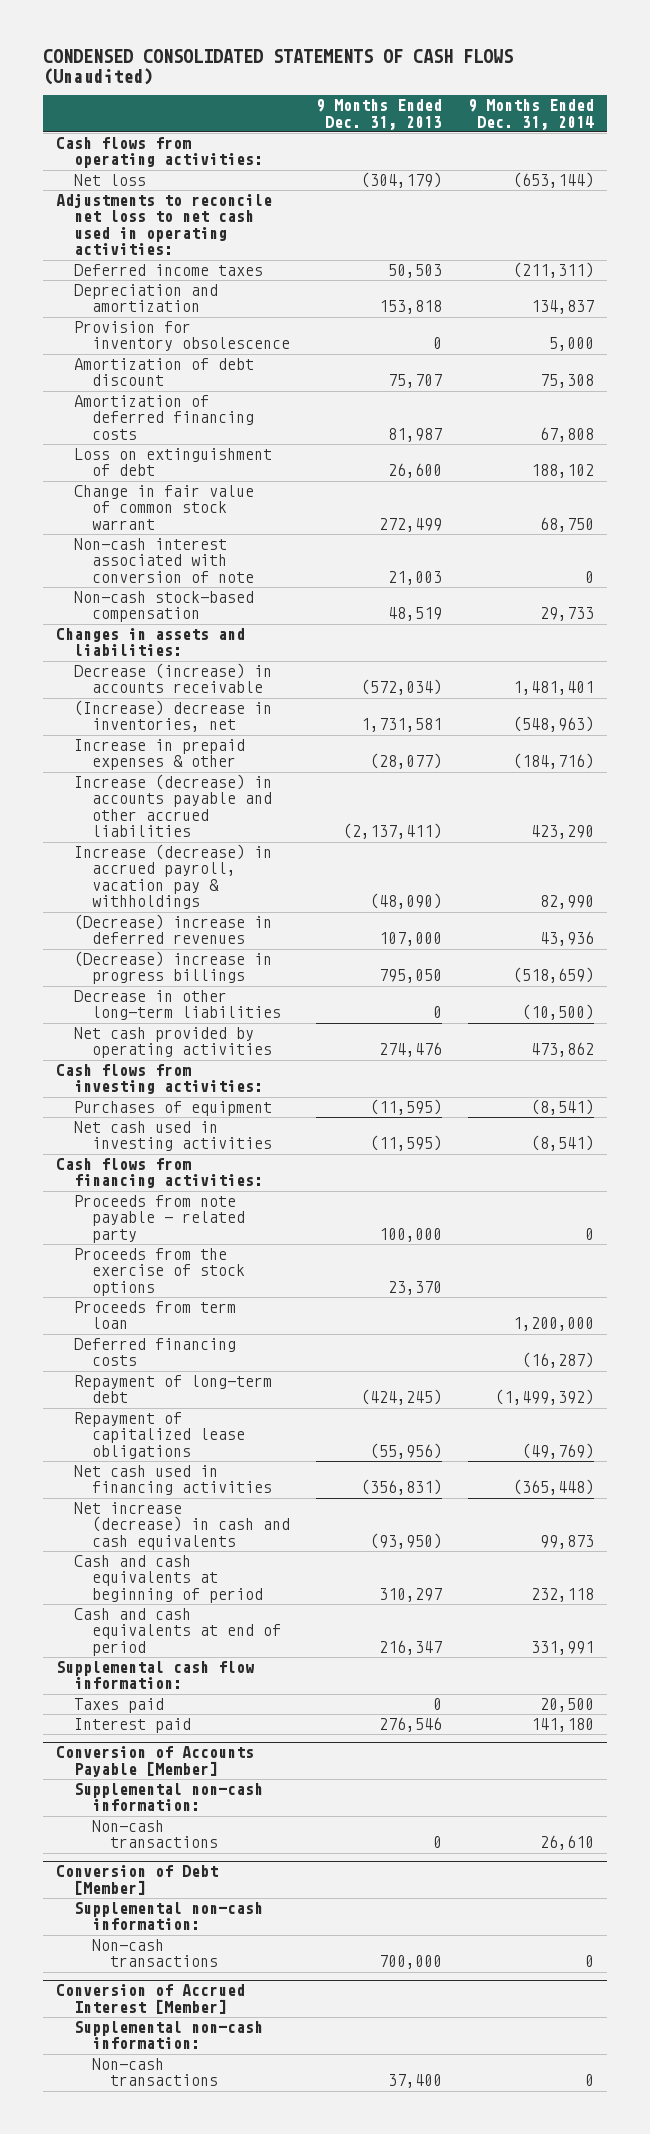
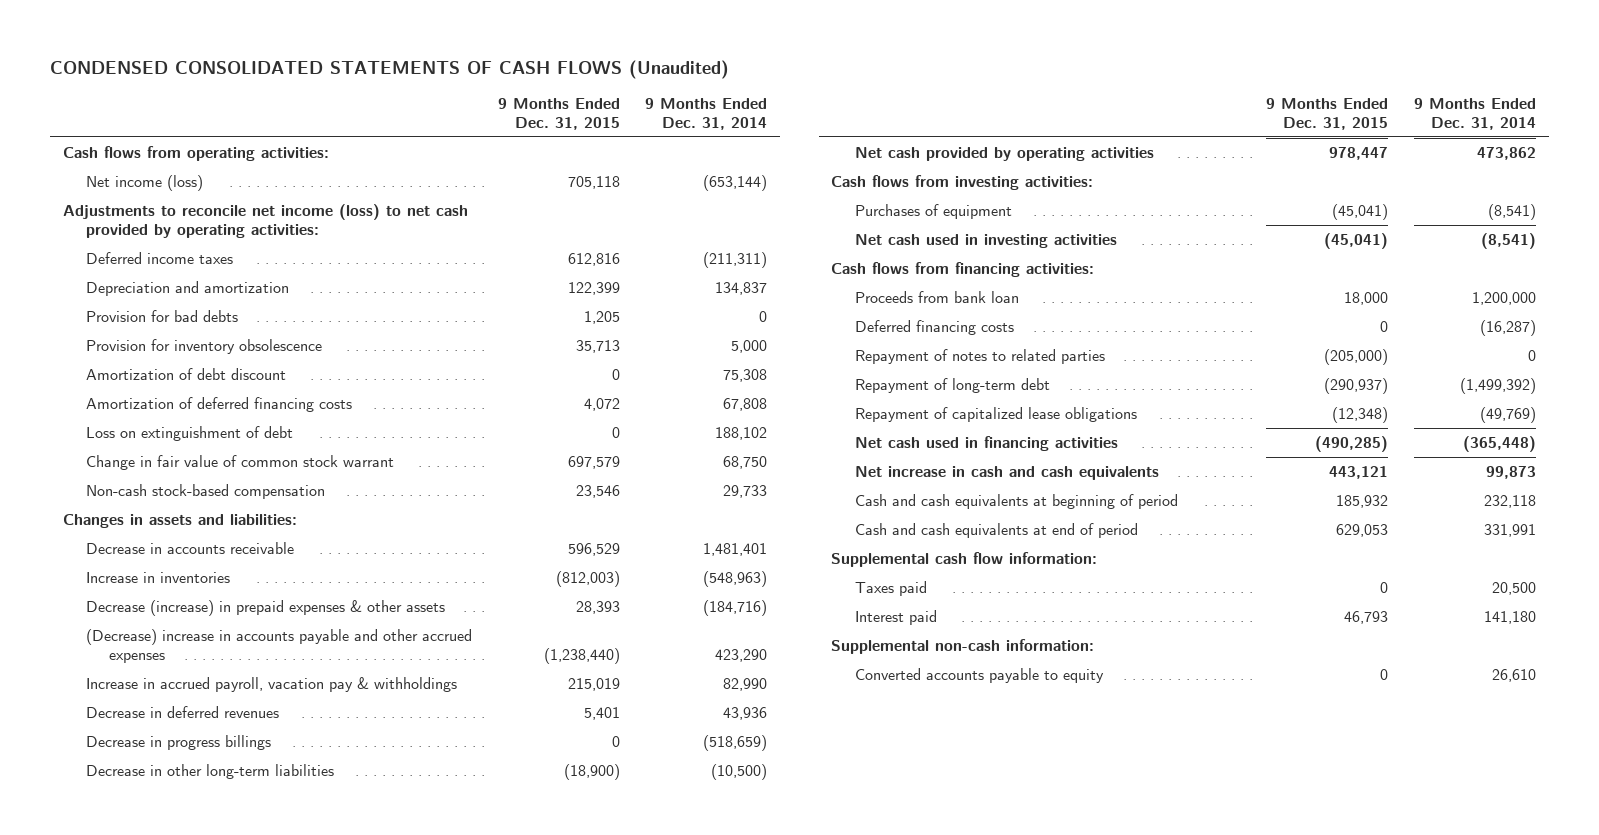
- | 9 Months Ended Dec. 31, 2013 | 9 Months Ended Dec. 31, 2014
+ | 9 Months Ended Dec. 31, 2015 | 9 Months Ended Dec. 31, 2014
- Net loss | (304,179) | (653,144)
- Adjustments to reconcile net loss to net cash used in operating activities:
+ Net income (loss) | 705,118 | (653,144)
+ Adjustments to reconcile net income (loss) to net cash provided by operating activities:
+ Provision for bad debts | 1,205 | 0
- Non-cash interest associated with conversion of note | 21,003 | 0
- Decrease (increase) in accounts receivable | (572,034) | 1,481,401
- (Increase) decrease in inventories, net | 1,731,581 | (548,963)
- Increase in prepaid expenses & other | (28,077) | (184,716)
- Increase (decrease) in accounts payable and other accrued liabilities | (2,137,411) | 423,290
- Increase (decrease) in accrued payroll, vacation pay & withholdings | (48,090) | 82,990
- (Decrease) increase in deferred revenues | 107,000 | 43,936
- (Decrease) increase in progress billings | 795,050 | (518,659)
+ Decrease in accounts receivable | 596,529 | 1,481,401
+ Increase in inventories | (812,003) | (548,963)
+ Decrease (increase) in prepaid expenses & other assets | 28,393 | (184,716)
+ (Decrease) increase in accounts payable and other accrued expenses | (1,238,440) | 423,290
+ Increase in accrued payroll, vacation pay & withholdings | 215,019 | 82,990
+ Decrease in deferred revenues | 5,401 | 43,936
+ Decrease in progress billings | 0 | (518,659)
- Proceeds from note payable - related party | 100,000 | 0
- Proceeds from the exercise of stock options | 23,370 |
- Proceeds from term loan | | 1,200,000
+ Proceeds from bank loan | 18,000 | 1,200,000
+ Repayment of notes to related parties | (205,000) | 0
- Net increase (decrease) in cash and cash equivalents | (93,950) | 99,873
+ Net increase in cash and cash equivalents | 443,121 | 99,873
- Conversion of Accounts Payable [Member]
- Non-cash transactions | 0 | 26,610
- Conversion of Debt [Member]
- Supplemental non-cash information:
- Non-cash transactions | 700,000 | 0
- Conversion of Accrued Interest [Member]
- Supplemental non-cash information:
- Non-cash transactions | 37,400 | 0
+ Converted accounts payable to equity | 0 | 26,610

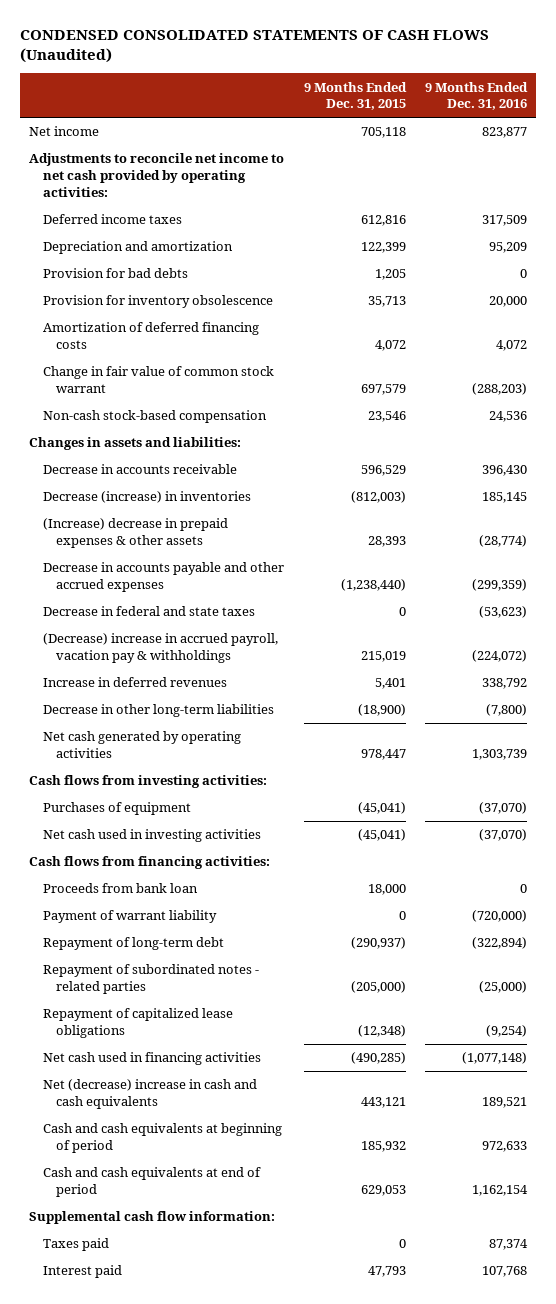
- | 9 Months Ended Dec. 31, 2015 | 9 Months Ended Dec. 31, 2014
+ | 9 Months Ended Dec. 31, 2015 | 9 Months Ended Dec. 31, 2016
- Cash flows from operating activities:
- Net income (loss) | 705,118 | (653,144)
- Adjustments to reconcile net income (loss) to net cash provided by operating activities:
+ Net income | 705,118 | 823,877
+ Adjustments to reconcile net income to net cash provided by operating activities:
- Amortization of debt discount | 0 | 75,308
- Loss on extinguishment of debt | 0 | 188,102
- Increase in inventories | (812,003) | (548,963)
- Decrease (increase) in prepaid expenses & other assets | 28,393 | (184,716)
- (Decrease) increase in accounts payable and other accrued expenses | (1,238,440) | 423,290
- Increase in accrued payroll, vacation pay & withholdings | 215,019 | 82,990
- Decrease in deferred revenues | 5,401 | 43,936
- Decrease in progress billings | 0 | (518,659)
+ Decrease (increase) in inventories | (812,003) | 185,145
+ (Increase) decrease in prepaid expenses & other assets | 28,393 | (28,774)
+ Decrease in accounts payable and other accrued expenses | (1,238,440) | (299,359)
+ Decrease in federal and state taxes | 0 | (53,623)
+ (Decrease) increase in accrued payroll, vacation pay & withholdings | 215,019 | (224,072)
+ Increase in deferred revenues | 5,401 | 338,792
- Net cash provided by operating activities | 978,447 | 473,862
+ Net cash generated by operating activities | 978,447 | 1,303,739
- Deferred financing costs | 0 | (16,287)
- Repayment of notes to related parties | (205,000) | 0
+ Payment of warrant liability | 0 | (720,000)
+ Repayment of subordinated notes - related parties | (205,000) | (25,000)
- Net increase in cash and cash equivalents | 443,121 | 99,873
+ Net (decrease) increase in cash and cash equivalents | 443,121 | 189,521
- Interest paid | 46,793 | 141,180
- Supplemental non-cash information:
- Converted accounts payable to equity | 0 | 26,610
+ Interest paid | 47,793 | 107,768

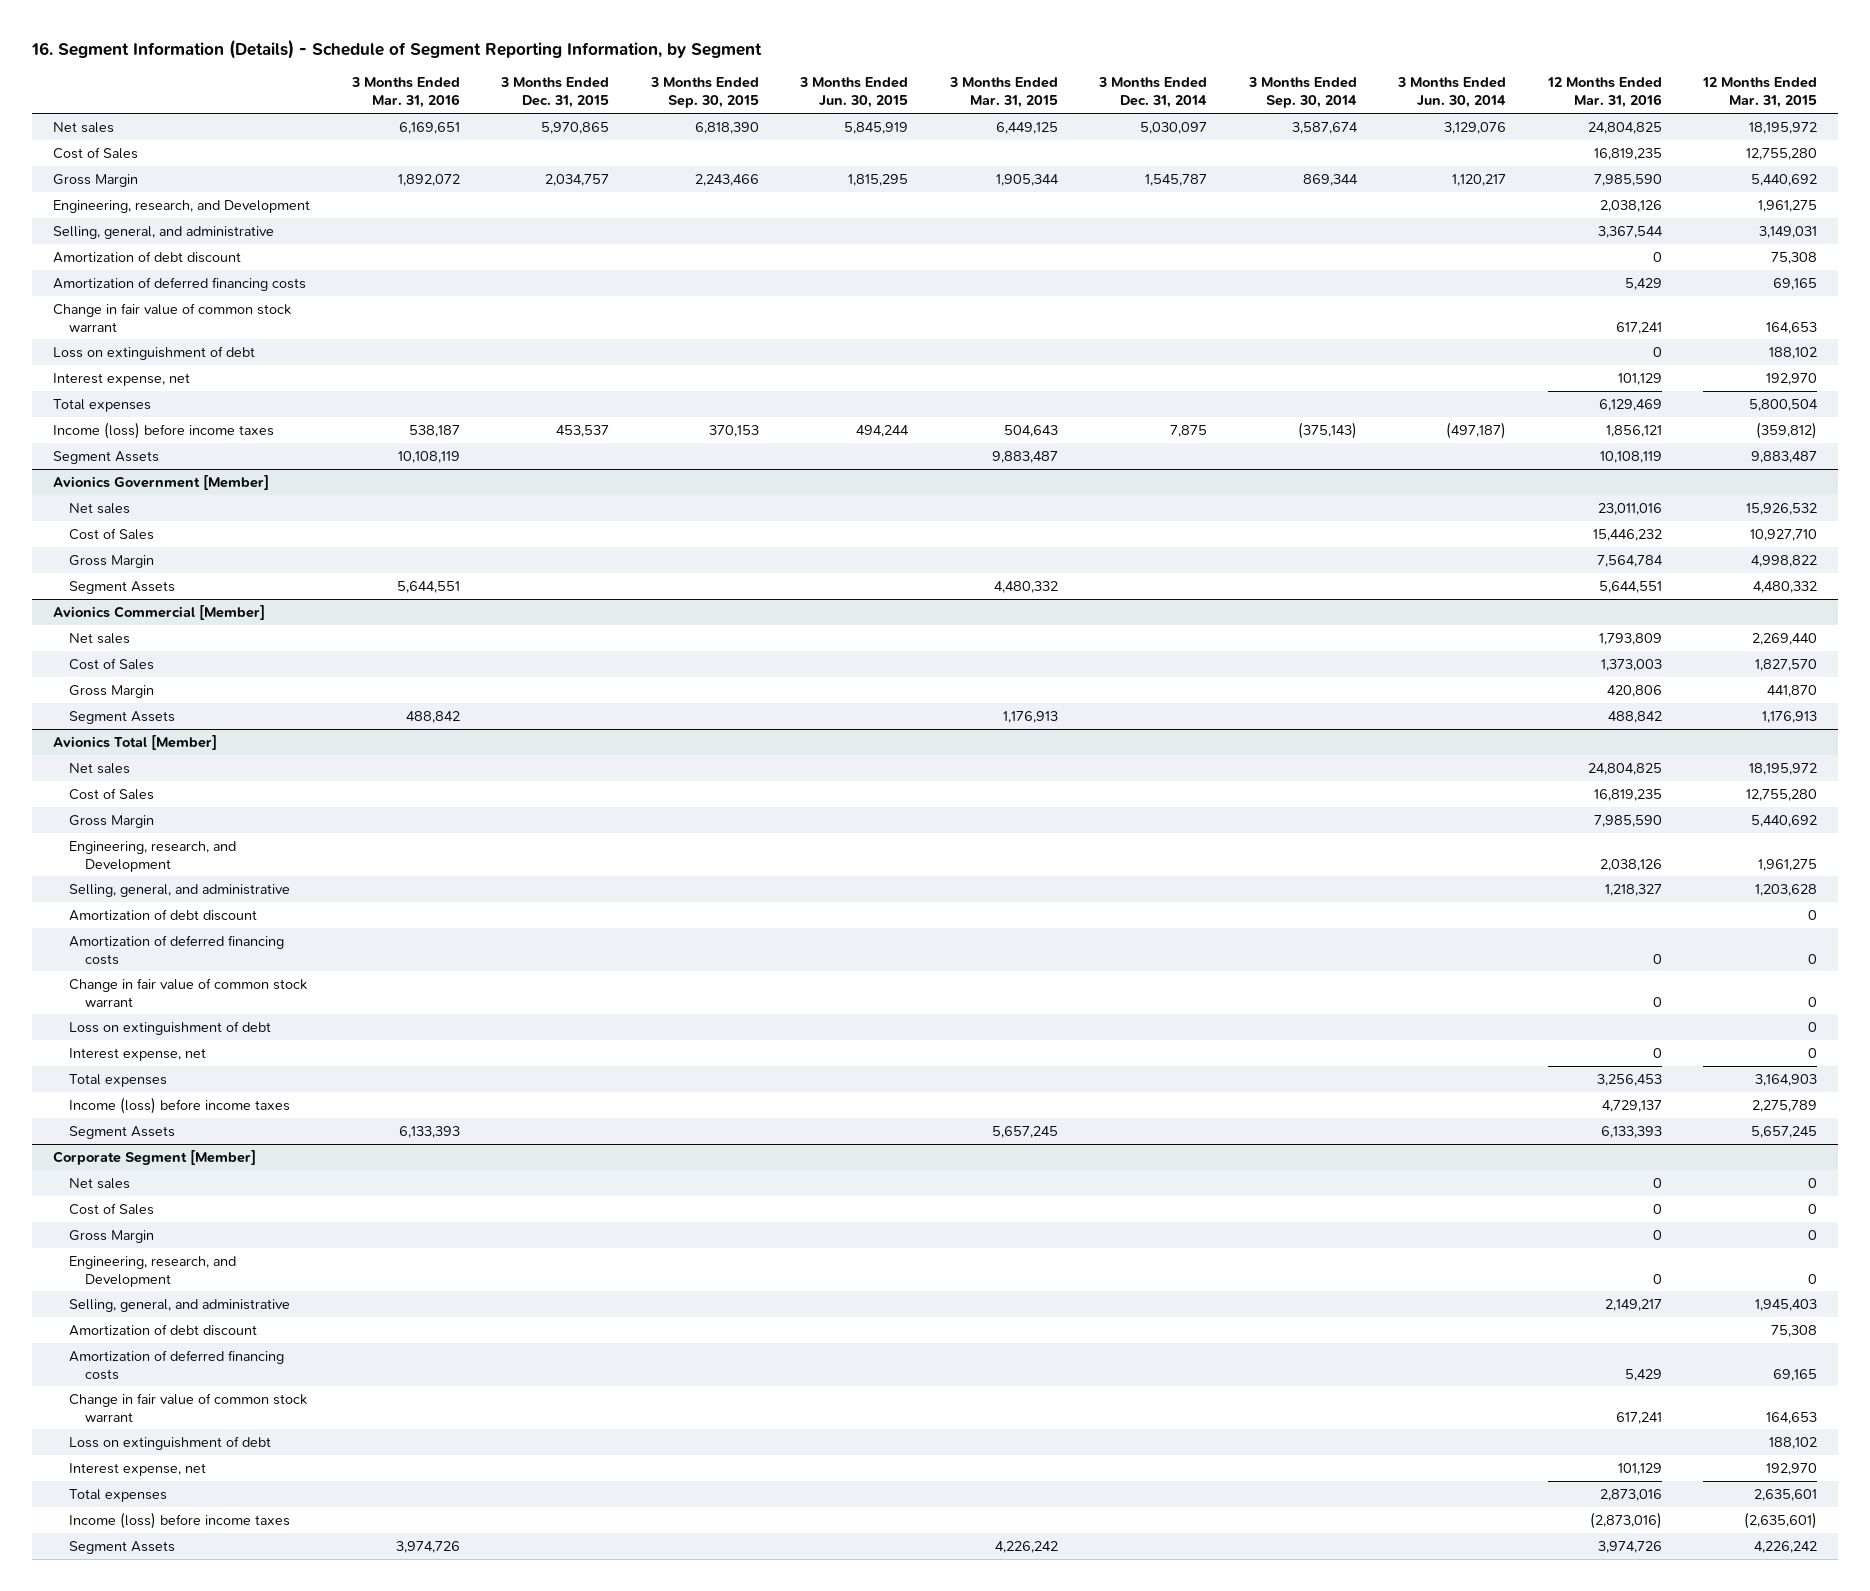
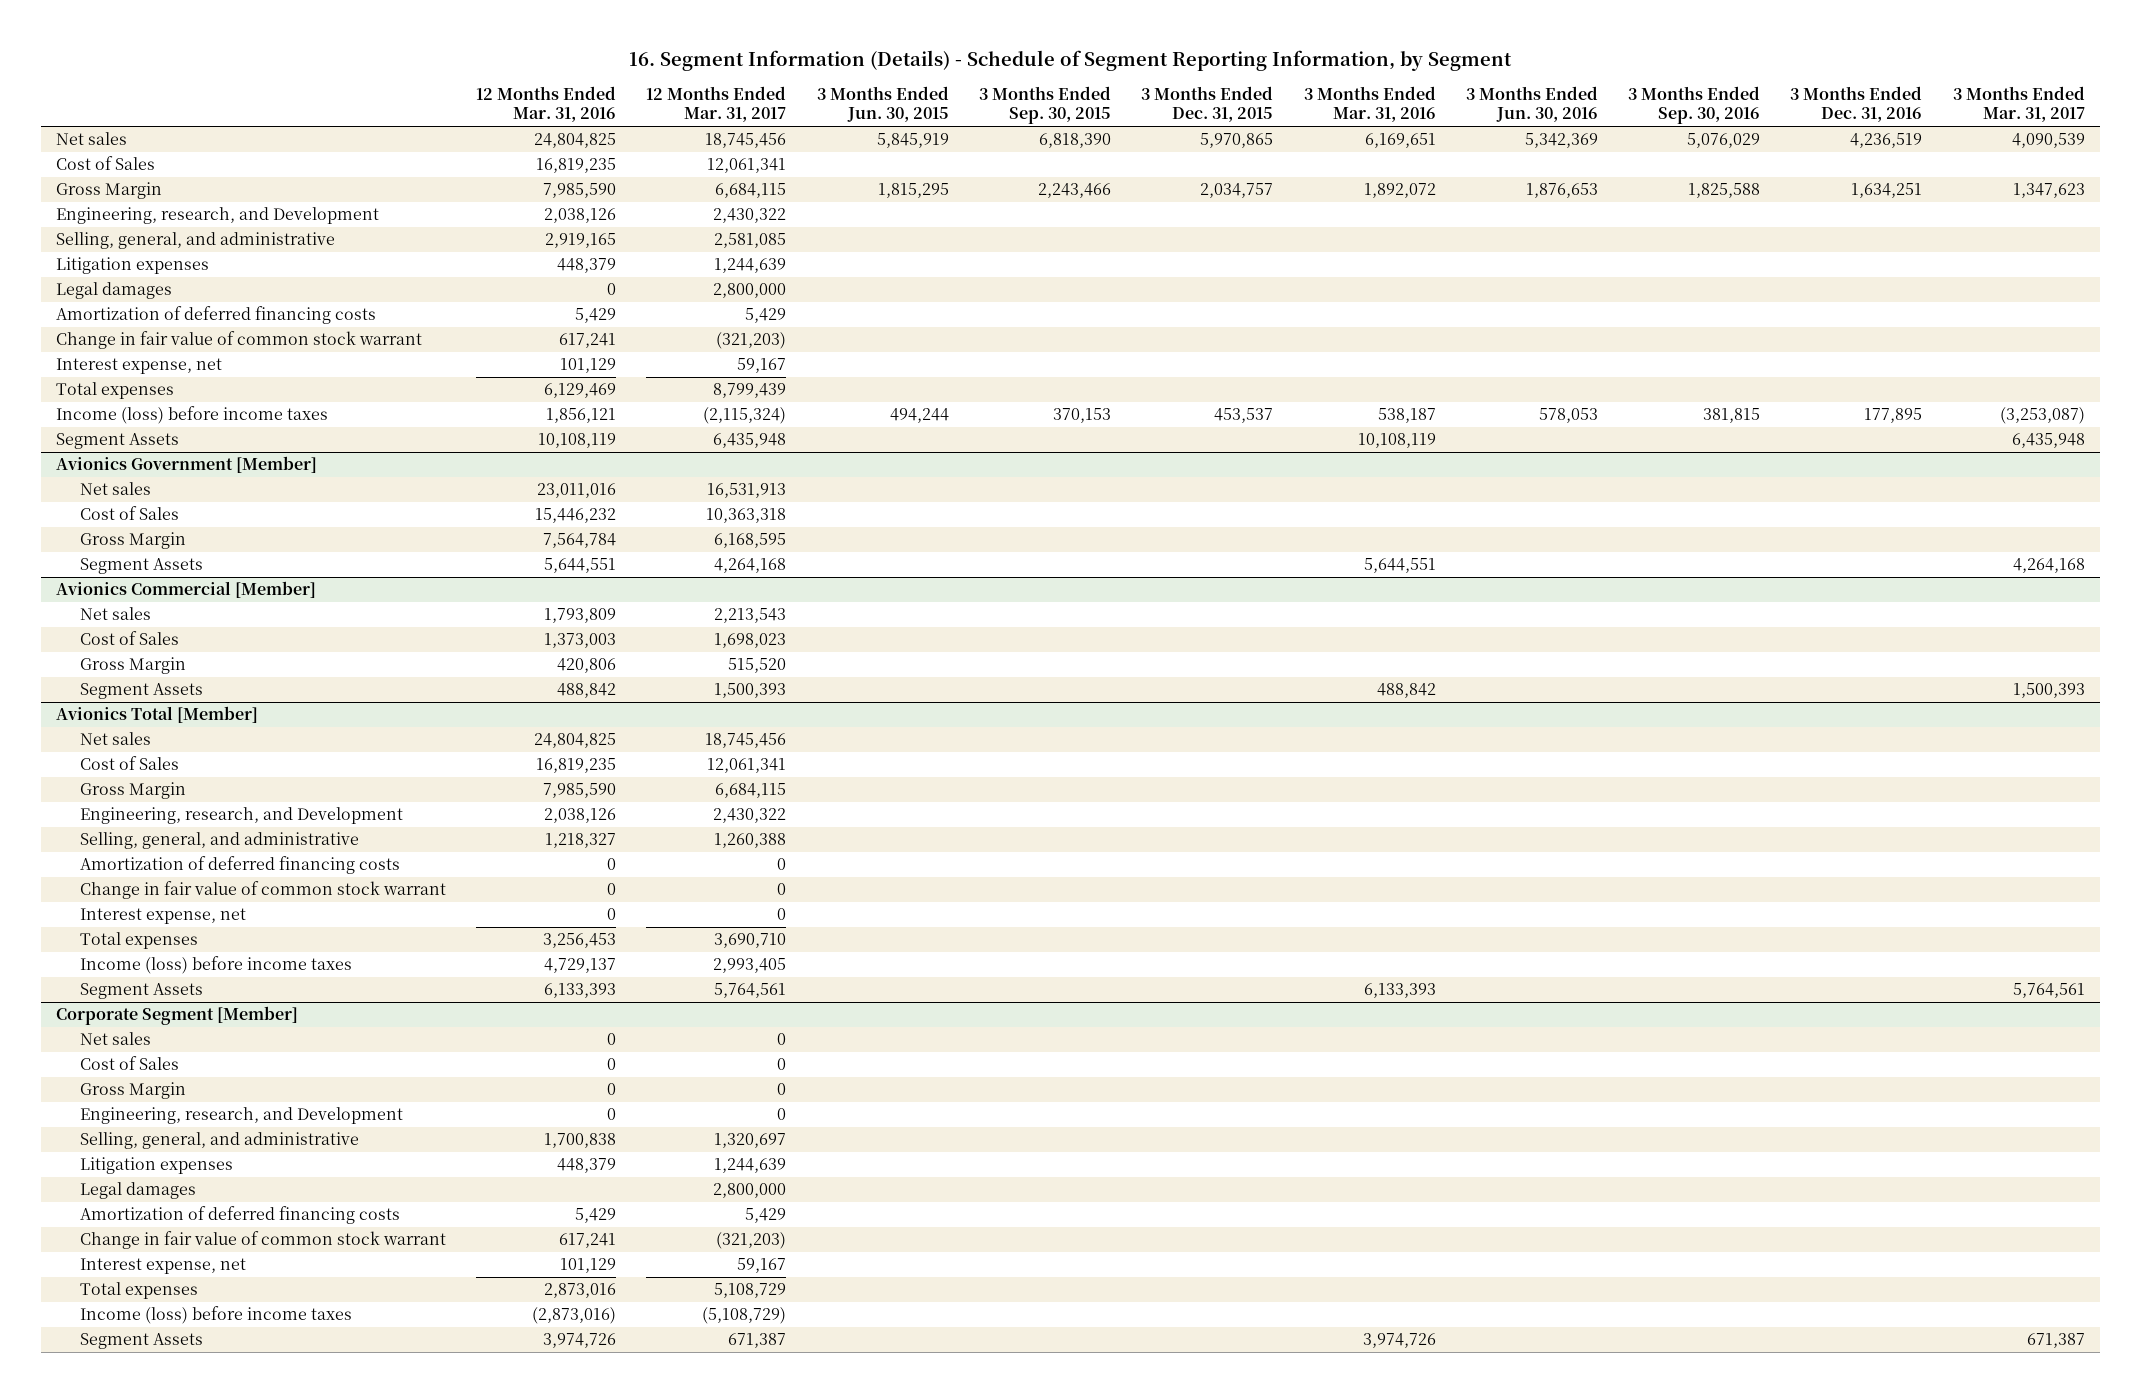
- | 3 Months Ended Mar. 31, 2016 | 3 Months Ended Dec. 31, 2015 | 3 Months Ended Sep. 30, 2015 | 3 Months Ended Jun. 30, 2015 | 3 Months Ended Mar. 31, 2015 | 3 Months Ended Dec. 31, 2014 | 3 Months Ended Sep. 30, 2014 | 3 Months Ended Jun. 30, 2014 | 12 Months Ended Mar. 31, 2016 | 12 Months Ended Mar. 31, 2015
+ | 12 Months Ended Mar. 31, 2016 | 12 Months Ended Mar. 31, 2017 | 3 Months Ended Jun. 30, 2015 | 3 Months Ended Sep. 30, 2015 | 3 Months Ended Dec. 31, 2015 | 3 Months Ended Mar. 31, 2016 | 3 Months Ended Jun. 30, 2016 | 3 Months Ended Sep. 30, 2016 | 3 Months Ended Dec. 31, 2016 | 3 Months Ended Mar. 31, 2017
- Selling, general, and administrative | | | | | | | | | 3,367,544 | 3,149,031
- Amortization of debt discount | | | | | | | | | 0 | 75,308
+ Selling, general, and administrative | 2,919,165 | 2,581,085 | | | | | | | |
+ Litigation expenses | 448,379 | 1,244,639 | | | | | | | |
+ Legal damages | 0 | 2,800,000 | | | | | | | |
- Loss on extinguishment of debt | | | | | | | | | 0 | 188,102
@ Avionics Total [Member]
- Amortization of debt discount | | | | | | | | | | 0
- Loss on extinguishment of debt | | | | | | | | | | 0
@ Corporate Segment [Member]
- Selling, general, and administrative | | | | | | | | | 2,149,217 | 1,945,403
- Amortization of debt discount | | | | | | | | | | 75,308
+ Selling, general, and administrative | 1,700,838 | 1,320,697 | | | | | | | |
+ Litigation expenses | 448,379 | 1,244,639 | | | | | | | |
+ Legal damages | | 2,800,000 | | | | | | | |
- Loss on extinguishment of debt | | | | | | | | | | 188,102

